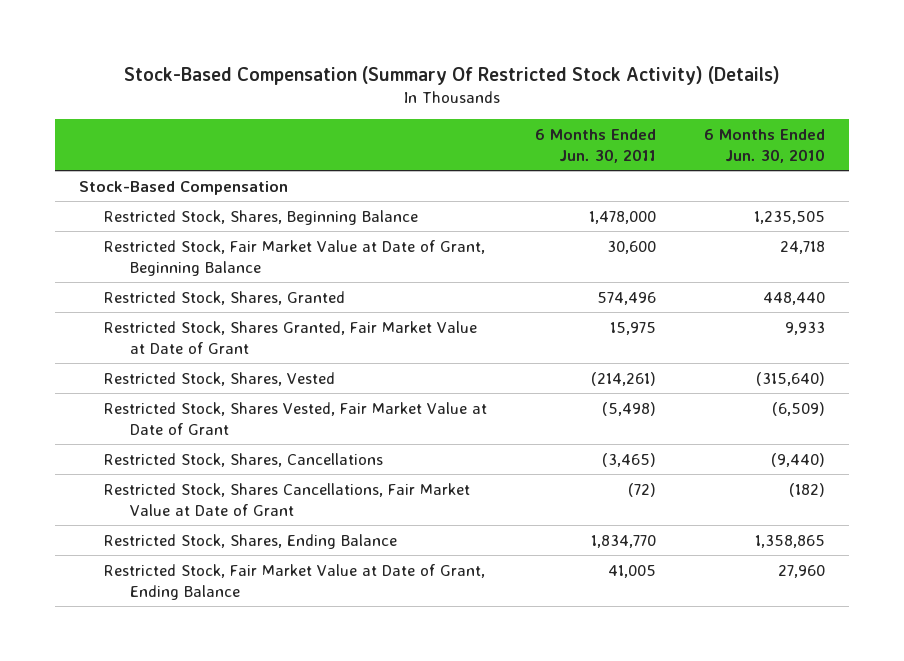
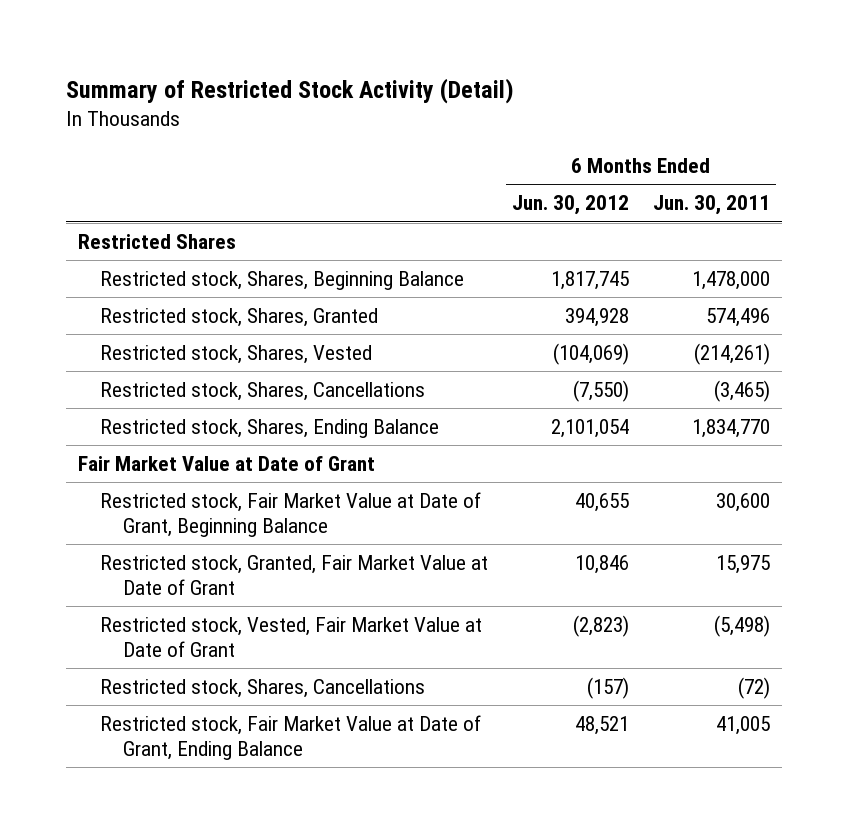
- Stock-Based Compensation (Summary Of Restricted Stock Activity) (Details)
+ Summary of Restricted Stock Activity (Detail)
- | 6 Months Ended Jun. 30, 2011 | 6 Months Ended Jun. 30, 2010
+ | 6 Months Ended Jun. 30, 2012 | 6 Months Ended Jun. 30, 2011
- Stock-Based Compensation
- Restricted Stock, Shares, Beginning Balance | 1,478,000 | 1,235,505
- Restricted Stock, Fair Market Value at Date of Grant, Beginning Balance | 30,600 | 24,718
- Restricted Stock, Shares, Granted | 574,496 | 448,440
- Restricted Stock, Shares Granted, Fair Market Value at Date of Grant | 15,975 | 9,933
- Restricted Stock, Shares, Vested | (214,261) | (315,640)
- Restricted Stock, Shares Vested, Fair Market Value at Date of Grant | (5,498) | (6,509)
- Restricted Stock, Shares, Cancellations | (3,465) | (9,440)
- Restricted Stock, Shares Cancellations, Fair Market Value at Date of Grant | (72) | (182)
- Restricted Stock, Shares, Ending Balance | 1,834,770 | 1,358,865
- Restricted Stock, Fair Market Value at Date of Grant, Ending Balance | 41,005 | 27,960
+ Restricted Shares
+ Restricted stock, Shares, Beginning Balance | 1,817,745 | 1,478,000
+ Restricted stock, Shares, Granted | 394,928 | 574,496
+ Restricted stock, Shares, Vested | (104,069) | (214,261)
+ Restricted stock, Shares, Cancellations | (7,550) | (3,465)
+ Restricted stock, Shares, Ending Balance | 2,101,054 | 1,834,770
+ Fair Market Value at Date of Grant
+ Restricted stock, Fair Market Value at Date of Grant, Beginning Balance | 40,655 | 30,600
+ Restricted stock, Granted, Fair Market Value at Date of Grant | 10,846 | 15,975
+ Restricted stock, Vested, Fair Market Value at Date of Grant | (2,823) | (5,498)
+ Restricted stock, Shares, Cancellations | (157) | (72)
+ Restricted stock, Fair Market Value at Date of Grant, Ending Balance | 48,521 | 41,005

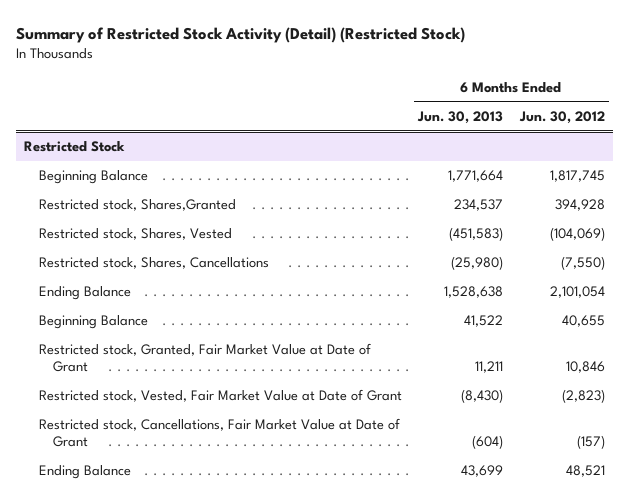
- Summary of Restricted Stock Activity (Detail)
+ Summary of Restricted Stock Activity (Detail) (Restricted Stock)
- | 6 Months Ended Jun. 30, 2012 | 6 Months Ended Jun. 30, 2011
+ | 6 Months Ended Jun. 30, 2013 | 6 Months Ended Jun. 30, 2012
- Restricted Shares
- Restricted stock, Shares, Beginning Balance | 1,817,745 | 1,478,000
- Restricted stock, Shares, Granted | 394,928 | 574,496
+ Restricted Stock
+ Beginning Balance | 1,771,664 | 1,817,745
+ Restricted stock, Shares,Granted | 234,537 | 394,928
- Restricted stock, Shares, Ending Balance | 2,101,054 | 1,834,770
- Fair Market Value at Date of Grant
- Restricted stock, Fair Market Value at Date of Grant, Beginning Balance | 40,655 | 30,600
+ Ending Balance | 1,528,638 | 2,101,054
+ Beginning Balance | 41,522 | 40,655
- Restricted stock, Shares, Cancellations | (157) | (72)
- Restricted stock, Fair Market Value at Date of Grant, Ending Balance | 48,521 | 41,005
+ Restricted stock, Cancellations, Fair Market Value at Date of Grant | (604) | (157)
+ Ending Balance | 43,699 | 48,521

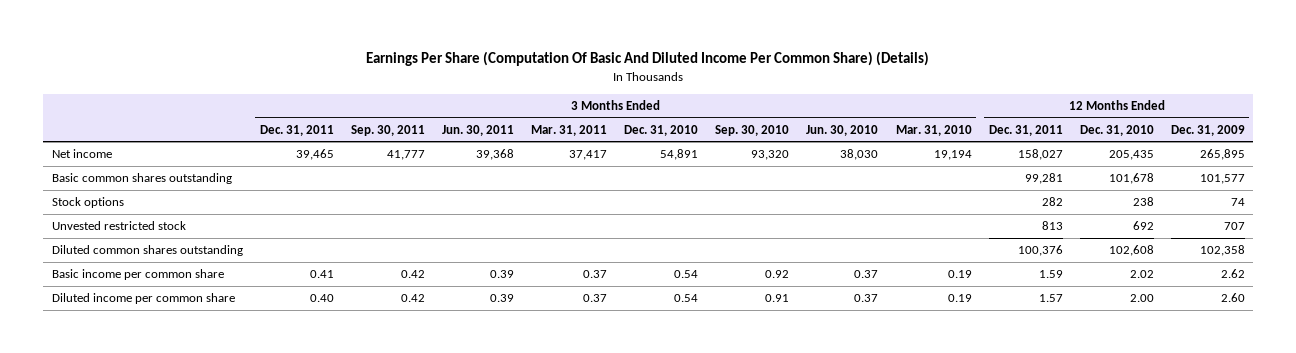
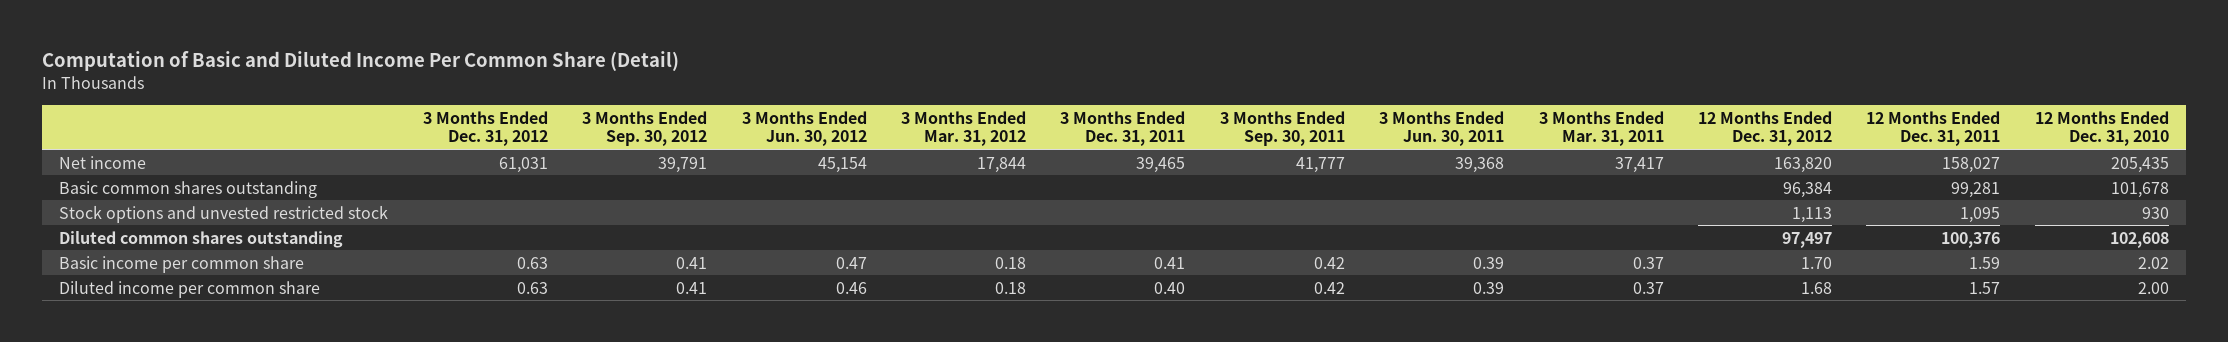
- Earnings Per Share (Computation Of Basic And Diluted Income Per Common Share) (Details)
+ Computation of Basic and Diluted Income Per Common Share (Detail)
- | 3 Months Ended Dec. 31, 2011 | 3 Months Ended Sep. 30, 2011 | 3 Months Ended Jun. 30, 2011 | 3 Months Ended Mar. 31, 2011 | 3 Months Ended Dec. 31, 2010 | 3 Months Ended Sep. 30, 2010 | 3 Months Ended Jun. 30, 2010 | 3 Months Ended Mar. 31, 2010 | 12 Months Ended Dec. 31, 2011 | 12 Months Ended Dec. 31, 2010 | 12 Months Ended Dec. 31, 2009
+ | 3 Months Ended Dec. 31, 2012 | 3 Months Ended Sep. 30, 2012 | 3 Months Ended Jun. 30, 2012 | 3 Months Ended Mar. 31, 2012 | 3 Months Ended Dec. 31, 2011 | 3 Months Ended Sep. 30, 2011 | 3 Months Ended Jun. 30, 2011 | 3 Months Ended Mar. 31, 2011 | 12 Months Ended Dec. 31, 2012 | 12 Months Ended Dec. 31, 2011 | 12 Months Ended Dec. 31, 2010
- Stock options | | | | | | | | | 282 | 238 | 74
- Unvested restricted stock | | | | | | | | | 813 | 692 | 707
+ Stock options and unvested restricted stock | | | | | | | | | 1,113 | 1,095 | 930

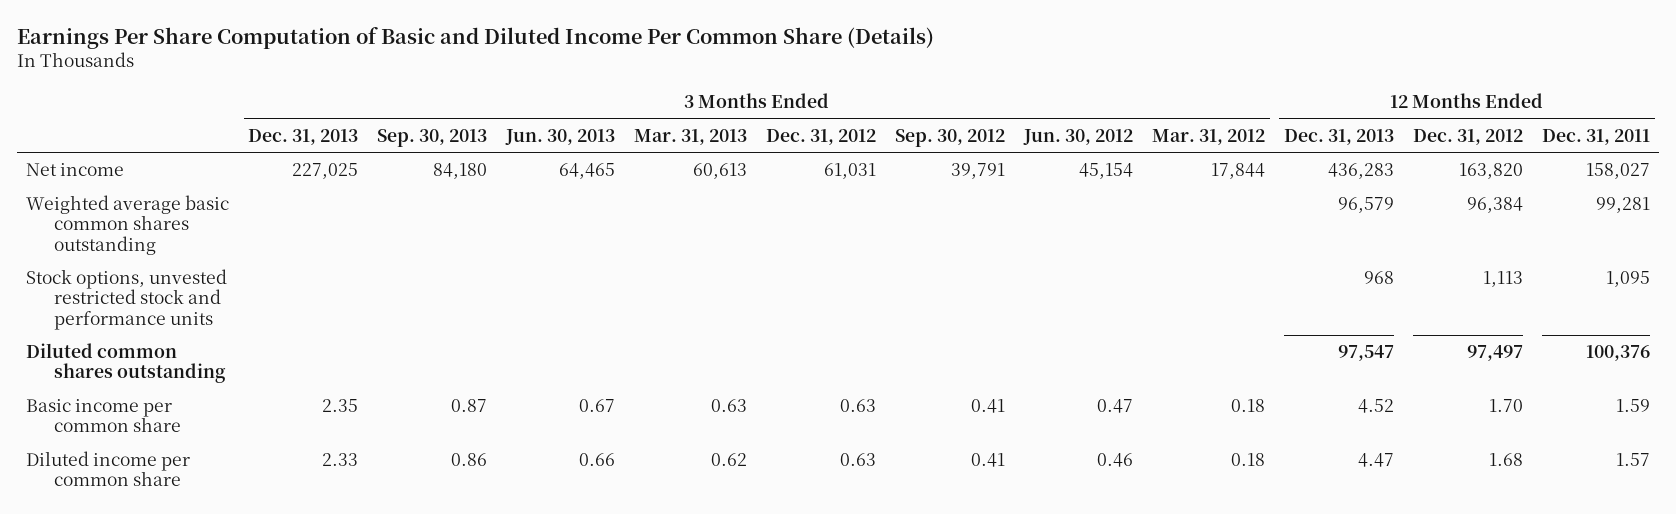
- Computation of Basic and Diluted Income Per Common Share (Detail)
+ Earnings Per Share Computation of Basic and Diluted Income Per Common Share (Details)
- | 3 Months Ended Dec. 31, 2012 | 3 Months Ended Sep. 30, 2012 | 3 Months Ended Jun. 30, 2012 | 3 Months Ended Mar. 31, 2012 | 3 Months Ended Dec. 31, 2011 | 3 Months Ended Sep. 30, 2011 | 3 Months Ended Jun. 30, 2011 | 3 Months Ended Mar. 31, 2011 | 12 Months Ended Dec. 31, 2012 | 12 Months Ended Dec. 31, 2011 | 12 Months Ended Dec. 31, 2010
+ | 3 Months Ended Dec. 31, 2013 | 3 Months Ended Sep. 30, 2013 | 3 Months Ended Jun. 30, 2013 | 3 Months Ended Mar. 31, 2013 | 3 Months Ended Dec. 31, 2012 | 3 Months Ended Sep. 30, 2012 | 3 Months Ended Jun. 30, 2012 | 3 Months Ended Mar. 31, 2012 | 12 Months Ended Dec. 31, 2013 | 12 Months Ended Dec. 31, 2012 | 12 Months Ended Dec. 31, 2011
- Basic common shares outstanding | | | | | | | | | 96,384 | 99,281 | 101,678
- Stock options and unvested restricted stock | | | | | | | | | 1,113 | 1,095 | 930
+ Weighted average basic common shares outstanding | | | | | | | | | 96,579 | 96,384 | 99,281
+ Stock options, unvested restricted stock and performance units | | | | | | | | | 968 | 1,113 | 1,095

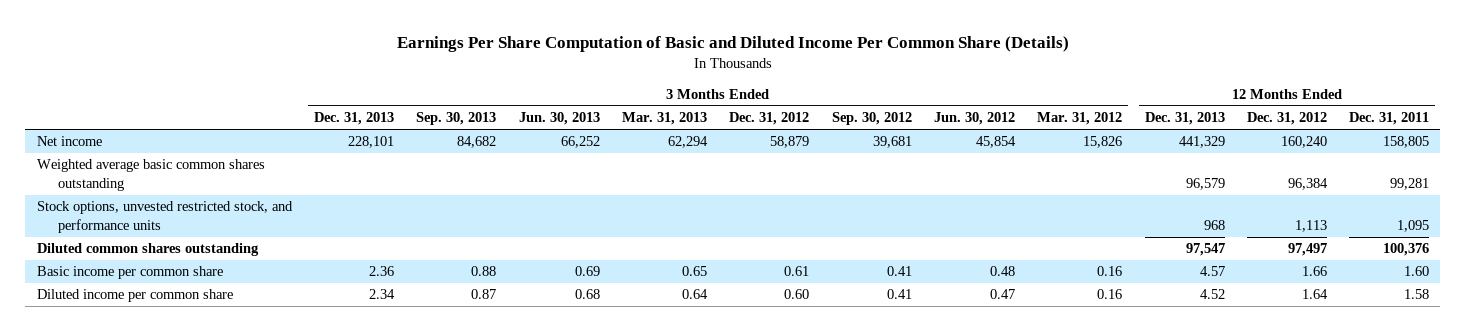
- Net income | 227,025 | 84,180 | 64,465 | 60,613 | 61,031 | 39,791 | 45,154 | 17,844 | 436,283 | 163,820 | 158,027
+ Net income | 228,101 | 84,682 | 66,252 | 62,294 | 58,879 | 39,681 | 45,854 | 15,826 | 441,329 | 160,240 | 158,805
- Stock options, unvested restricted stock and performance units | | | | | | | | | 968 | 1,113 | 1,095
+ Stock options, unvested restricted stock, and performance units | | | | | | | | | 968 | 1,113 | 1,095
- Basic income per common share | 2.35 | 0.87 | 0.67 | 0.63 | 0.63 | 0.41 | 0.47 | 0.18 | 4.52 | 1.70 | 1.59
- Diluted income per common share | 2.33 | 0.86 | 0.66 | 0.62 | 0.63 | 0.41 | 0.46 | 0.18 | 4.47 | 1.68 | 1.57
+ Basic income per common share | 2.36 | 0.88 | 0.69 | 0.65 | 0.61 | 0.41 | 0.48 | 0.16 | 4.57 | 1.66 | 1.60
+ Diluted income per common share | 2.34 | 0.87 | 0.68 | 0.64 | 0.60 | 0.41 | 0.47 | 0.16 | 4.52 | 1.64 | 1.58

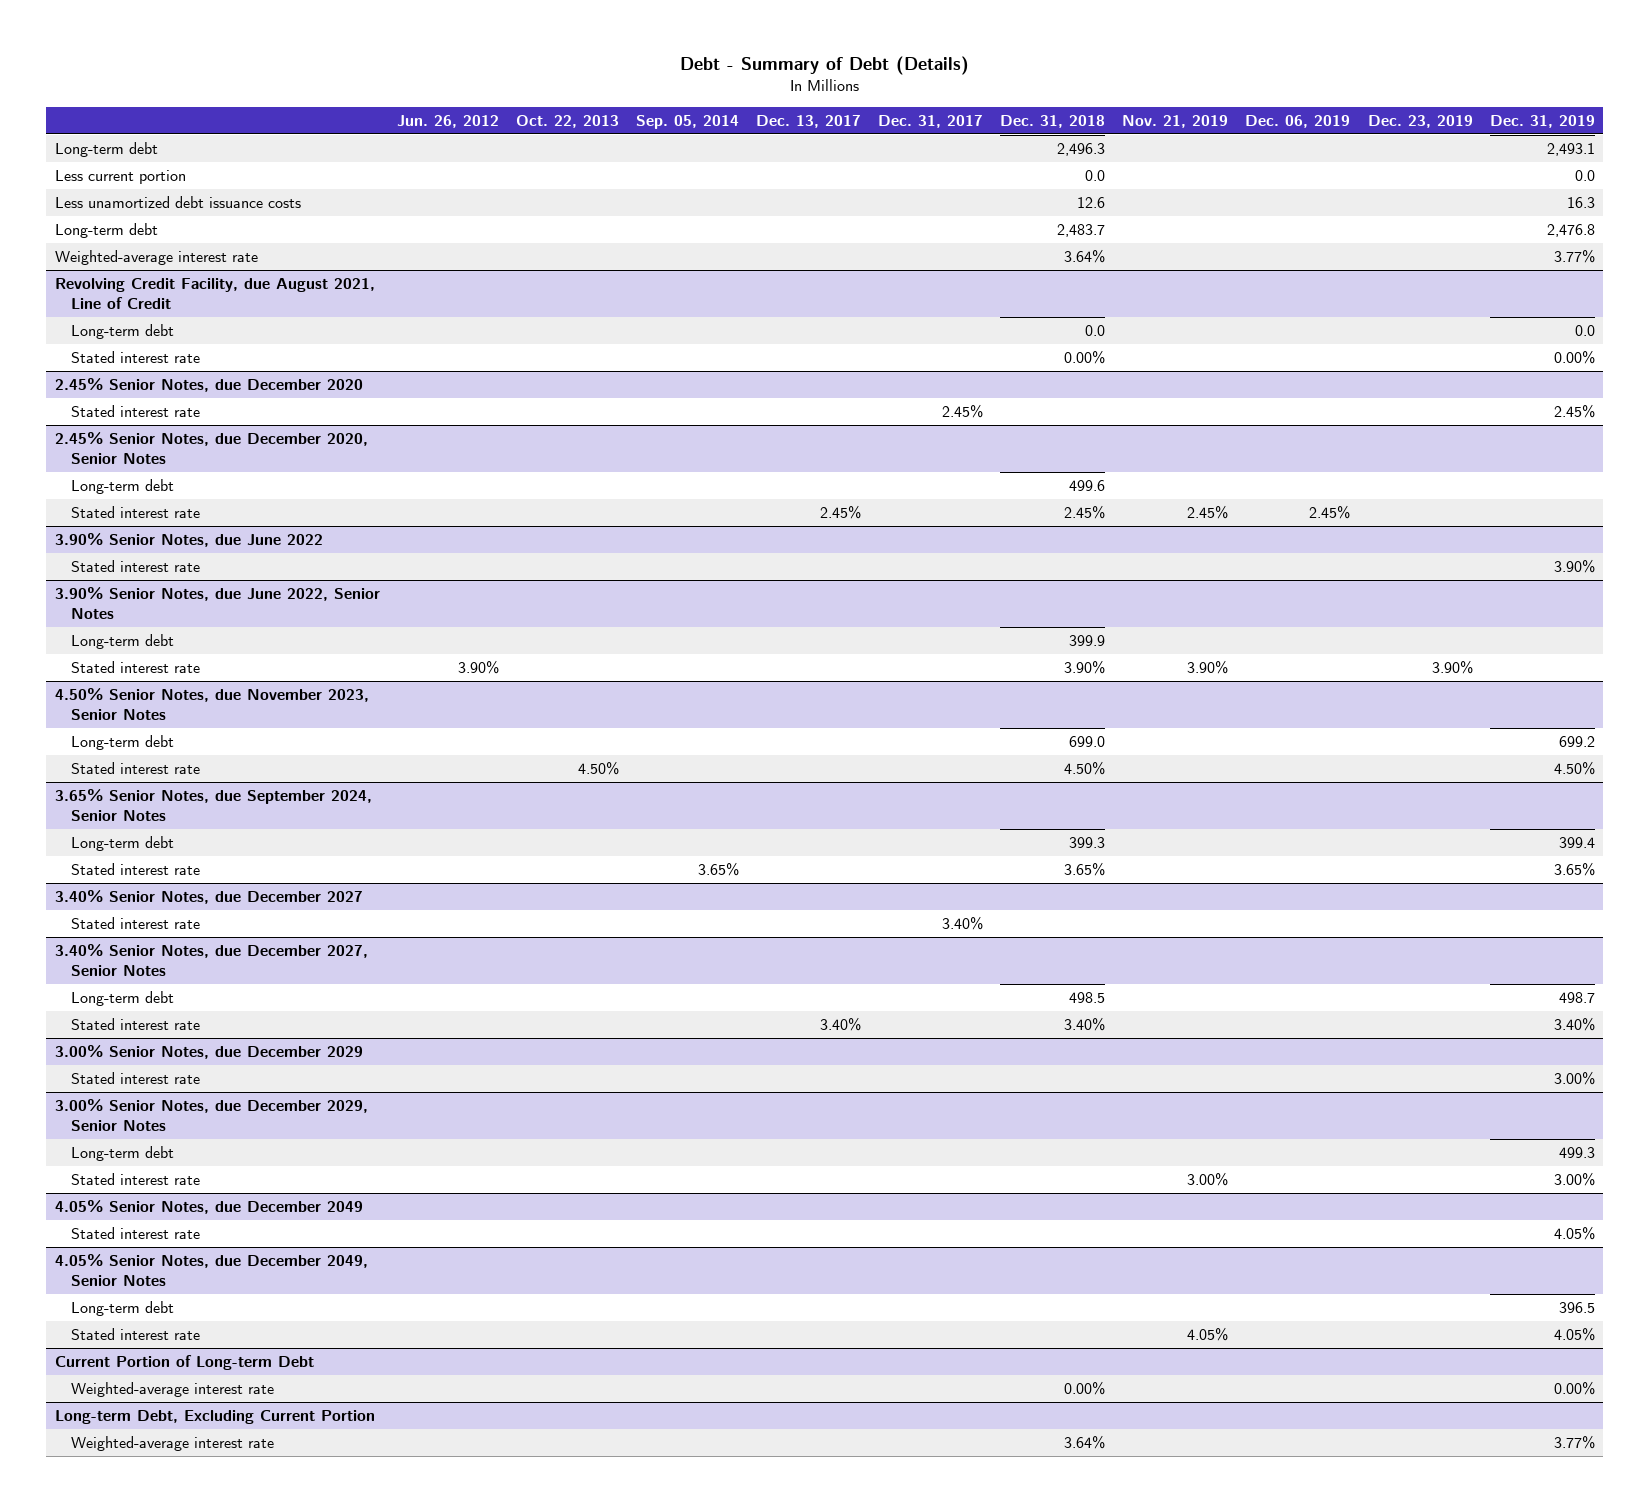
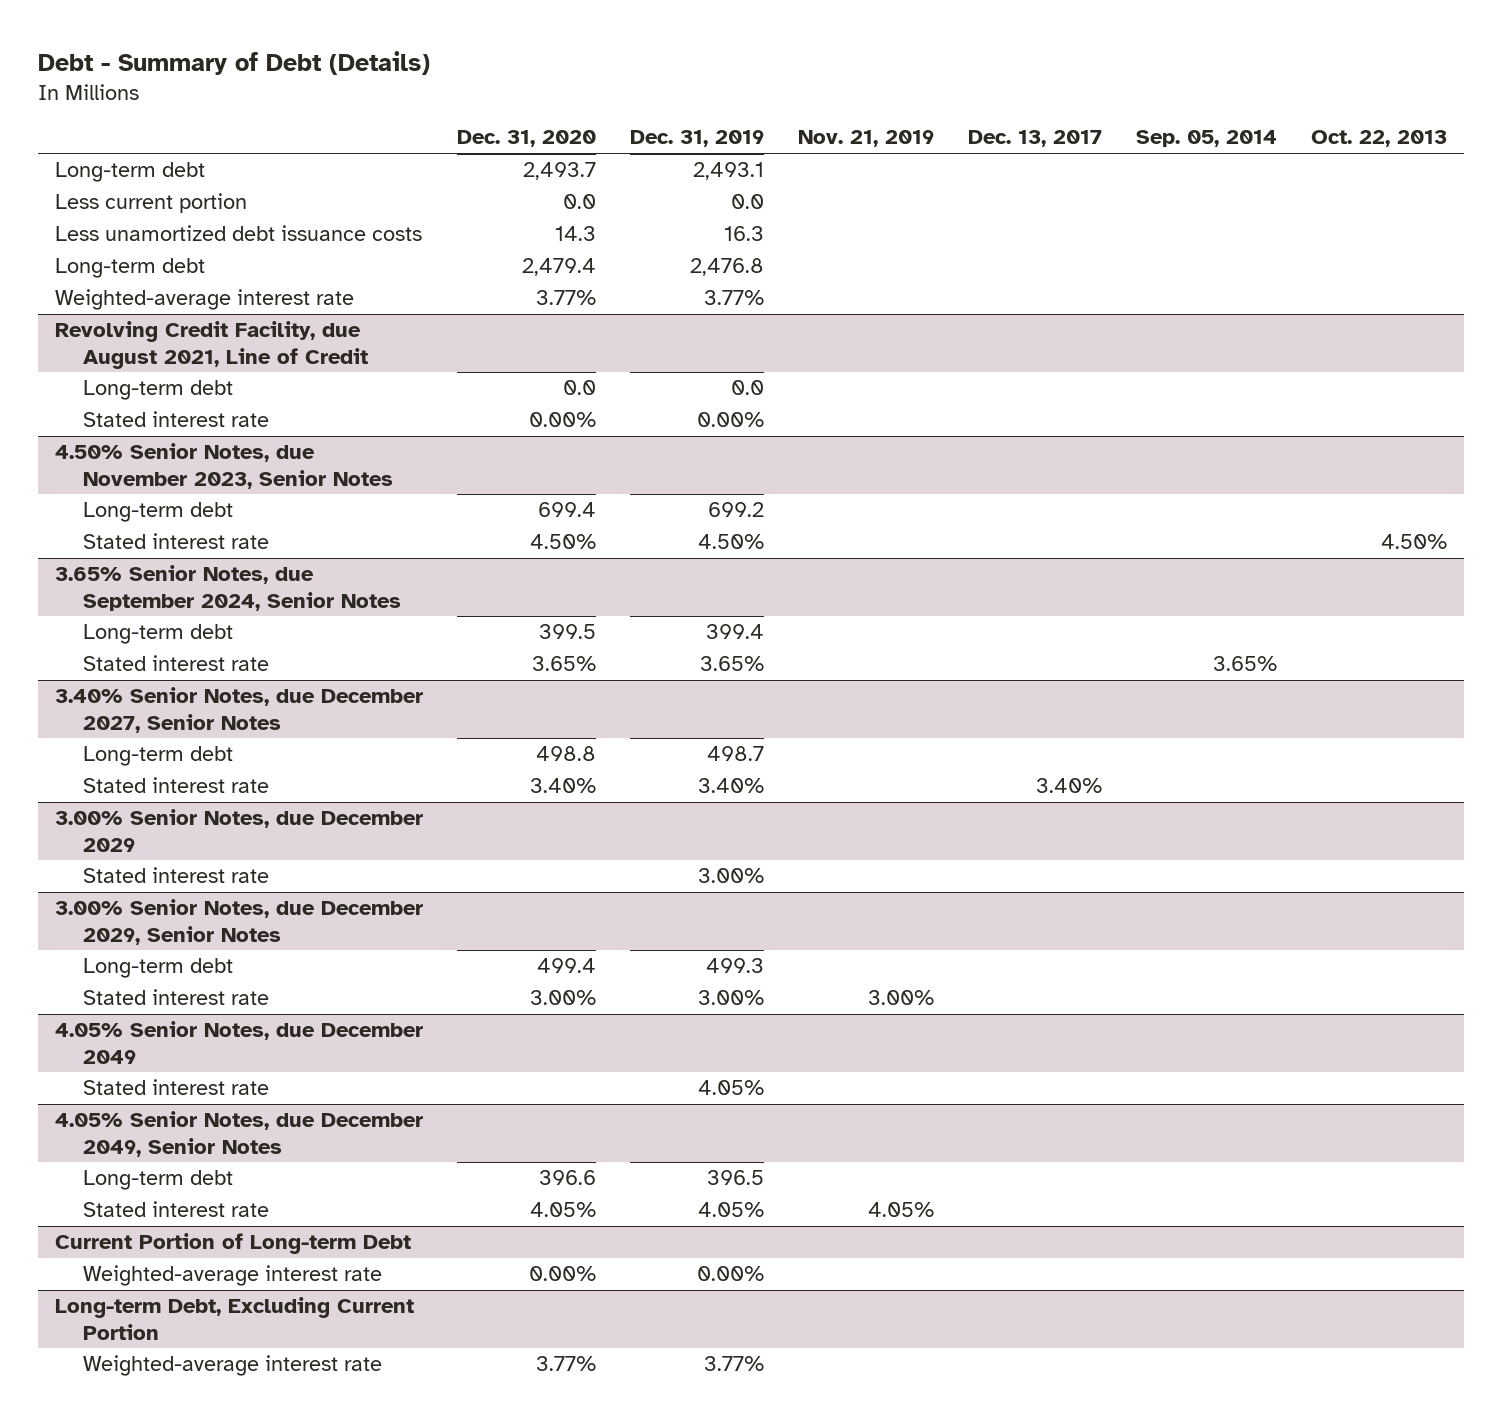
- | Jun. 26, 2012 | Oct. 22, 2013 | Sep. 05, 2014 | Dec. 13, 2017 | Dec. 31, 2017 | Dec. 31, 2018 | Nov. 21, 2019 | Dec. 06, 2019 | Dec. 23, 2019 | Dec. 31, 2019
+ | Dec. 31, 2020 | Dec. 31, 2019 | Nov. 21, 2019 | Dec. 13, 2017 | Sep. 05, 2014 | Oct. 22, 2013
- 2.45% Senior Notes, due December 2020
- Stated interest rate | | | | | 2.45% | | | | | 2.45%
- 2.45% Senior Notes, due December 2020, Senior Notes
- Long-term debt | | | | | | 499.6 | | | |
- Stated interest rate | | | | 2.45% | | 2.45% | 2.45% | 2.45% | |
- 3.90% Senior Notes, due June 2022
- Stated interest rate | | | | | | | | | | 3.90%
- 3.90% Senior Notes, due June 2022, Senior Notes
- Long-term debt | | | | | | 399.9 | | | |
- Stated interest rate | 3.90% | | | | | 3.90% | 3.90% | | 3.90% |
- 3.40% Senior Notes, due December 2027
- Stated interest rate | | | | | 3.40% | | | | |

